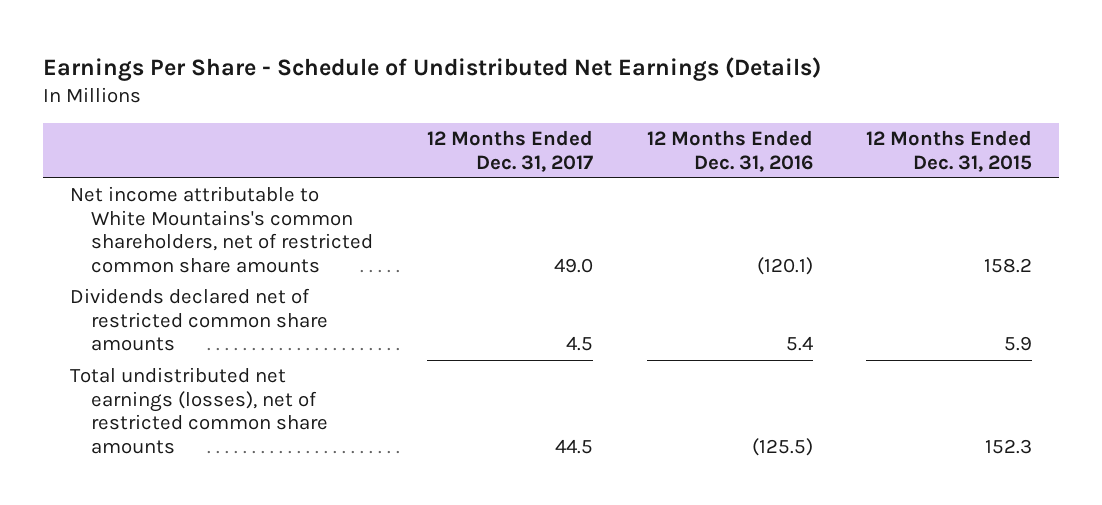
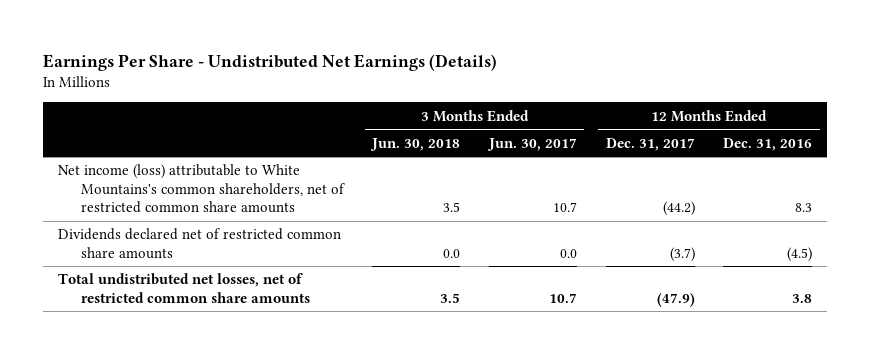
- Earnings Per Share - Schedule of Undistributed Net Earnings (Details)
+ Earnings Per Share - Undistributed Net Earnings (Details)
- | 12 Months Ended Dec. 31, 2017 | 12 Months Ended Dec. 31, 2016 | 12 Months Ended Dec. 31, 2015
+ | 3 Months Ended Jun. 30, 2018 | 3 Months Ended Jun. 30, 2017 | 12 Months Ended Dec. 31, 2017 | 12 Months Ended Dec. 31, 2016
- Net income attributable to White Mountains's common shareholders, net of restricted common share amounts | 49.0 | (120.1) | 158.2
- Dividends declared net of restricted common share amounts | 4.5 | 5.4 | 5.9
- Total undistributed net earnings (losses), net of restricted common share amounts | 44.5 | (125.5) | 152.3
+ Net income (loss) attributable to White Mountains's common shareholders, net of restricted common share amounts | 3.5 | 10.7 | (44.2) | 8.3
+ Dividends declared net of restricted common share amounts | 0.0 | 0.0 | (3.7) | (4.5)
+ Total undistributed net losses, net of restricted common share amounts | 3.5 | 10.7 | (47.9) | 3.8

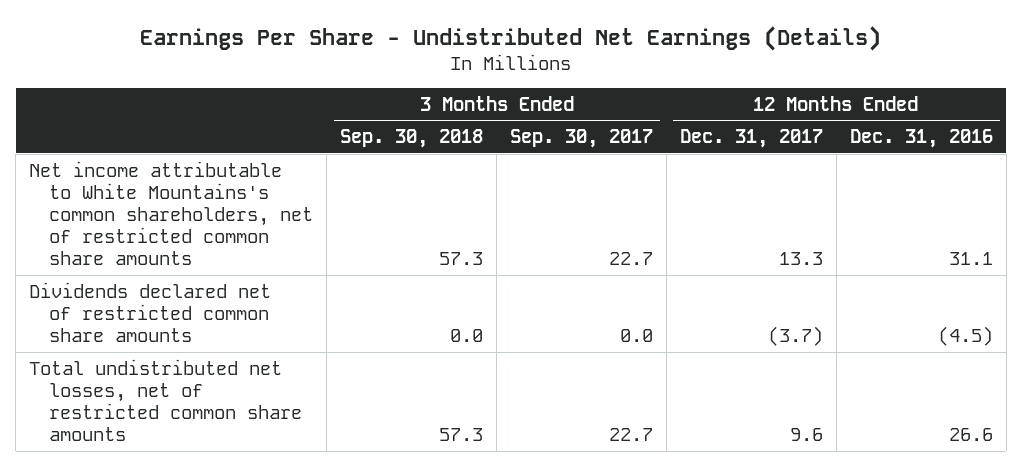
- | 3 Months Ended Jun. 30, 2018 | 3 Months Ended Jun. 30, 2017 | 12 Months Ended Dec. 31, 2017 | 12 Months Ended Dec. 31, 2016
+ | 3 Months Ended Sep. 30, 2018 | 3 Months Ended Sep. 30, 2017 | 12 Months Ended Dec. 31, 2017 | 12 Months Ended Dec. 31, 2016
- Net income (loss) attributable to White Mountains's common shareholders, net of restricted common share amounts | 3.5 | 10.7 | (44.2) | 8.3
+ Net income attributable to White Mountains's common shareholders, net of restricted common share amounts | 57.3 | 22.7 | 13.3 | 31.1
- Total undistributed net losses, net of restricted common share amounts | 3.5 | 10.7 | (47.9) | 3.8
+ Total undistributed net losses, net of restricted common share amounts | 57.3 | 22.7 | 9.6 | 26.6

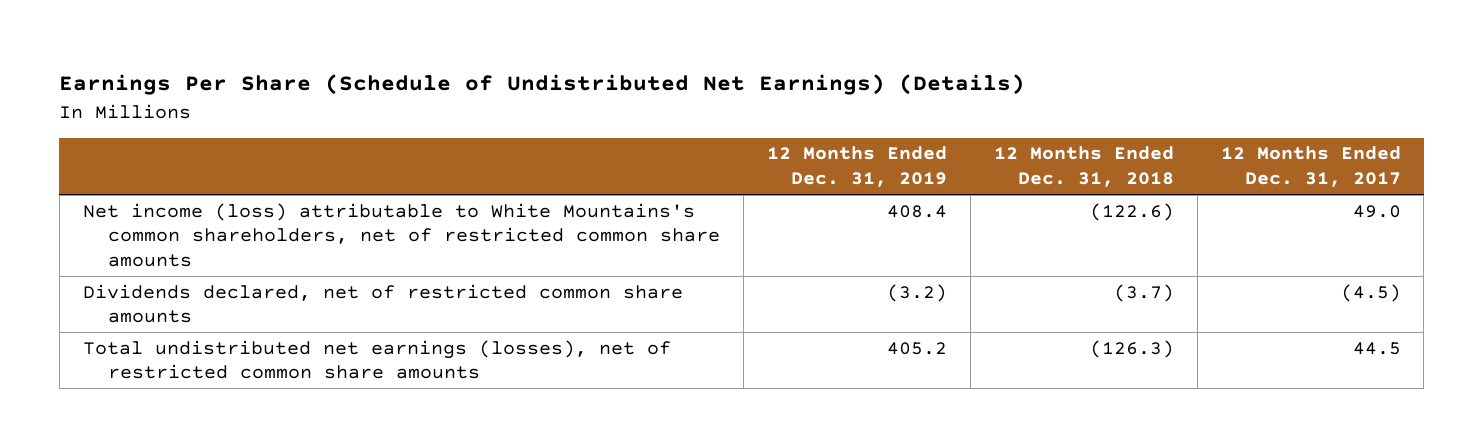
- Earnings Per Share - Undistributed Net Earnings (Details)
+ Earnings Per Share (Schedule of Undistributed Net Earnings) (Details)
- | 3 Months Ended Sep. 30, 2018 | 3 Months Ended Sep. 30, 2017 | 12 Months Ended Dec. 31, 2017 | 12 Months Ended Dec. 31, 2016
+ | 12 Months Ended Dec. 31, 2019 | 12 Months Ended Dec. 31, 2018 | 12 Months Ended Dec. 31, 2017
- Net income attributable to White Mountains's common shareholders, net of restricted common share amounts | 57.3 | 22.7 | 13.3 | 31.1
- Dividends declared net of restricted common share amounts | 0.0 | 0.0 | (3.7) | (4.5)
- Total undistributed net losses, net of restricted common share amounts | 57.3 | 22.7 | 9.6 | 26.6
+ Net income (loss) attributable to White Mountains's common shareholders, net of restricted common share amounts | 408.4 | (122.6) | 49.0
+ Dividends declared, net of restricted common share amounts | (3.2) | (3.7) | (4.5)
+ Total undistributed net earnings (losses), net of restricted common share amounts | 405.2 | (126.3) | 44.5

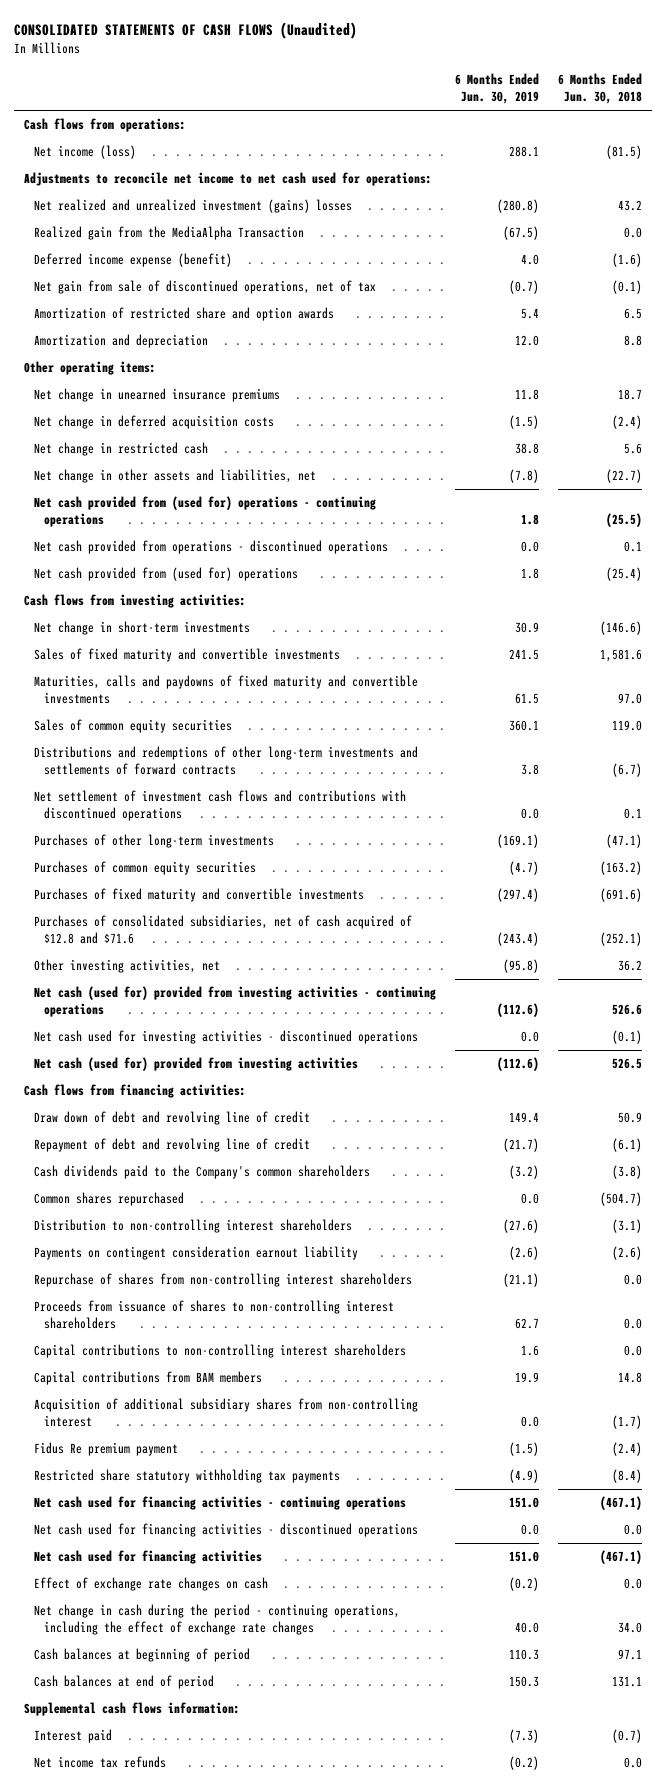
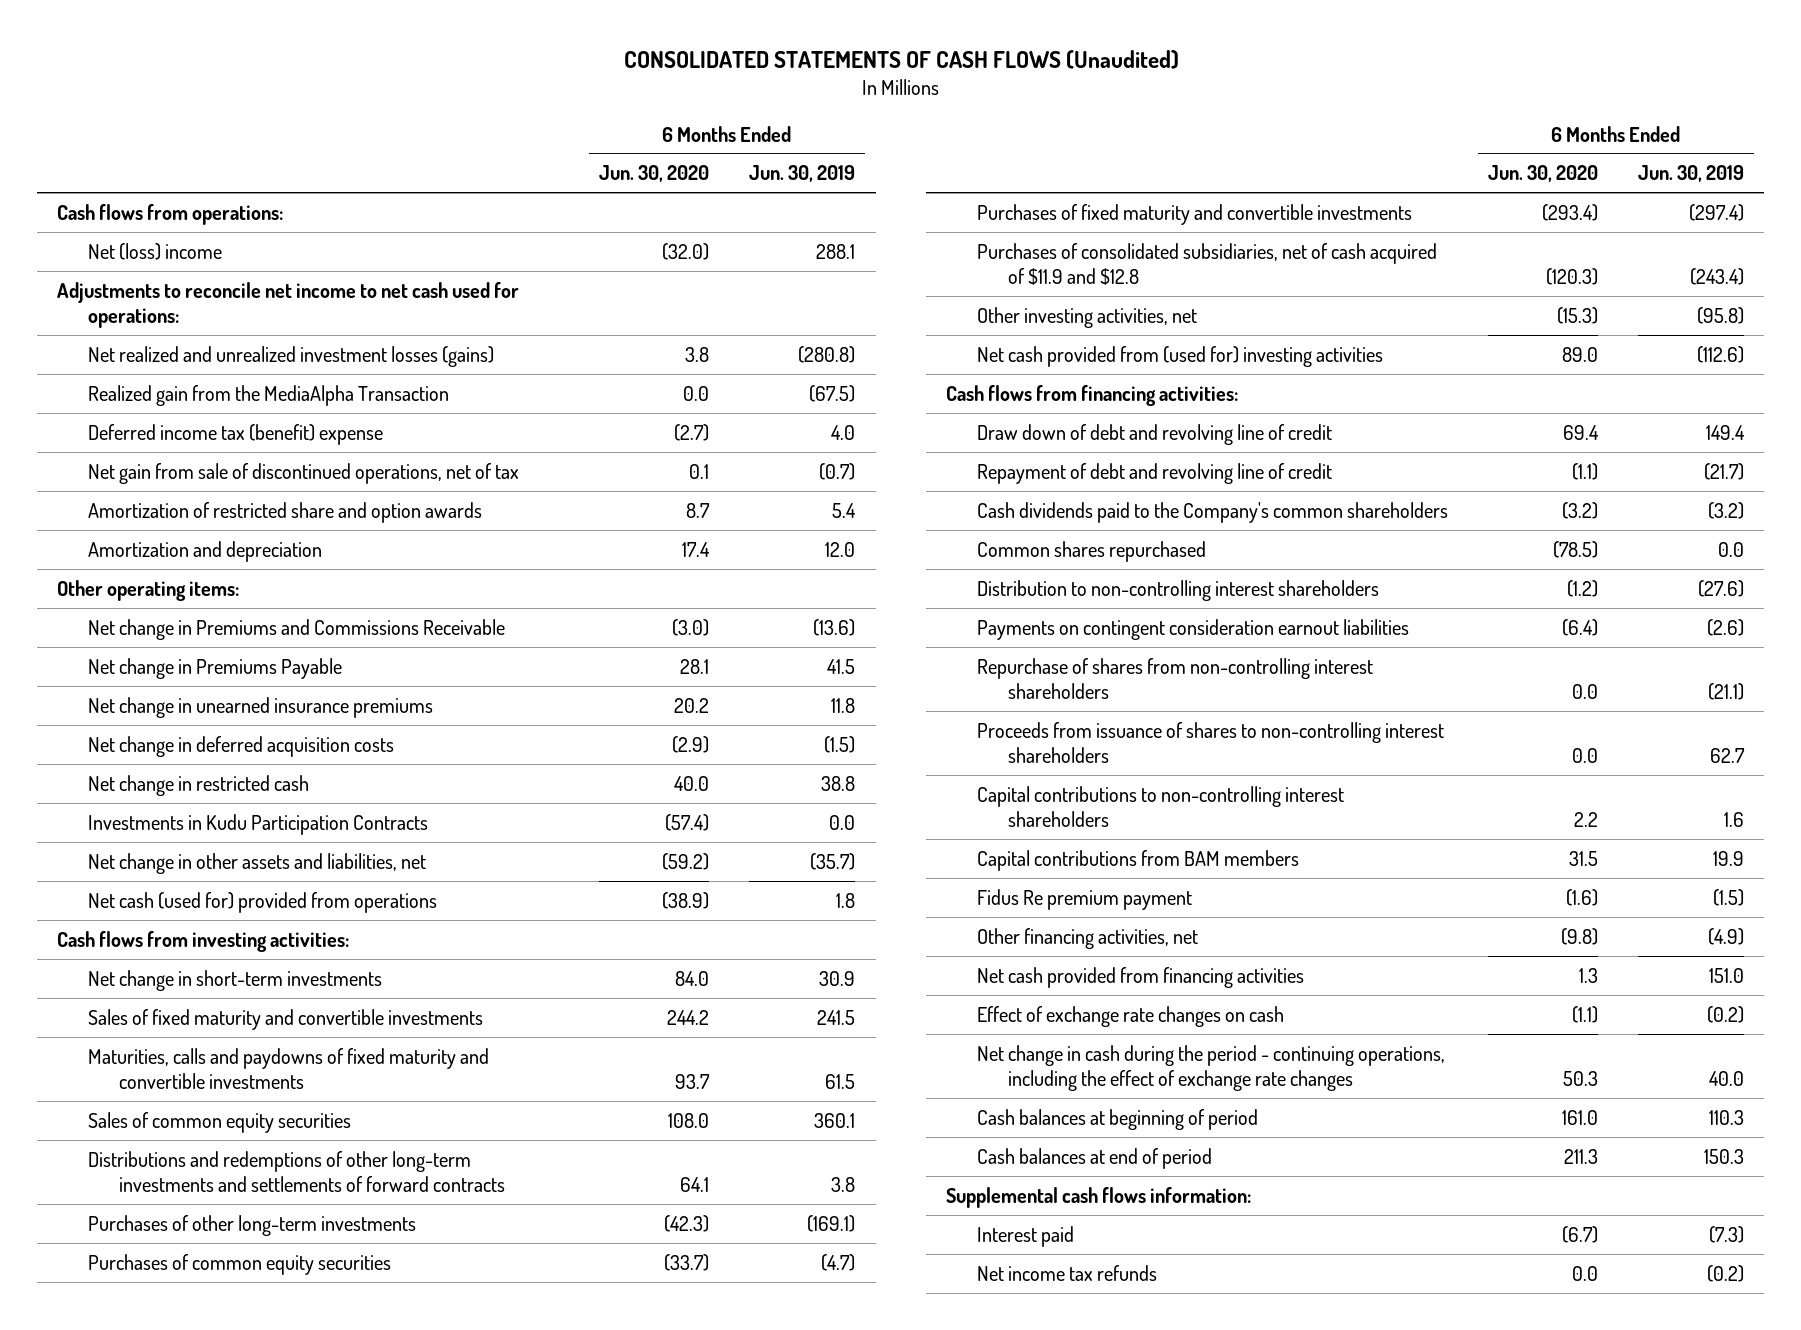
- | 6 Months Ended Jun. 30, 2019 | 6 Months Ended Jun. 30, 2018
+ | 6 Months Ended Jun. 30, 2020 | 6 Months Ended Jun. 30, 2019
- Net income (loss) | 288.1 | (81.5)
+ Net (loss) income | (32.0) | 288.1
- Net realized and unrealized investment (gains) losses | (280.8) | 43.2
+ Net realized and unrealized investment losses (gains) | 3.8 | (280.8)
- Deferred income expense (benefit) | 4.0 | (1.6)
+ Deferred income tax (benefit) expense | (2.7) | 4.0
+ Net change in Premiums and Commissions Receivable | (3.0) | (13.6)
+ Net change in Premiums Payable | 28.1 | 41.5
- Net change in other assets and liabilities, net | (7.8) | (22.7)
- Net cash provided from (used for) operations - continuing operations | 1.8 | (25.5)
- Net cash provided from operations - discontinued operations | 0.0 | 0.1
- Net cash provided from (used for) operations | 1.8 | (25.4)
+ Investments in Kudu Participation Contracts | (57.4) | 0.0
+ Net change in other assets and liabilities, net | (59.2) | (35.7)
+ Net cash (used for) provided from operations | (38.9) | 1.8
- Net settlement of investment cash flows and contributions with discontinued operations | 0.0 | 0.1
- Purchases of consolidated subsidiaries, net of cash acquired of $12.8 and $71.6 | (243.4) | (252.1)
+ Purchases of consolidated subsidiaries, net of cash acquired of $11.9 and $12.8 | (120.3) | (243.4)
- Net cash (used for) provided from investing activities - continuing operations | (112.6) | 526.6
- Net cash used for investing activities - discontinued operations | 0.0 | (0.1)
- Net cash (used for) provided from investing activities | (112.6) | 526.5
+ Net cash provided from (used for) investing activities | 89.0 | (112.6)
- Payments on contingent consideration earnout liability | (2.6) | (2.6)
+ Payments on contingent consideration earnout liabilities | (6.4) | (2.6)
- Acquisition of additional subsidiary shares from non-controlling interest | 0.0 | (1.7)
- Restricted share statutory withholding tax payments | (4.9) | (8.4)
- Net cash used for financing activities - continuing operations | 151.0 | (467.1)
- Net cash used for financing activities - discontinued operations | 0.0 | 0.0
- Net cash used for financing activities | 151.0 | (467.1)
+ Other financing activities, net | (9.8) | (4.9)
+ Net cash provided from financing activities | 1.3 | 151.0

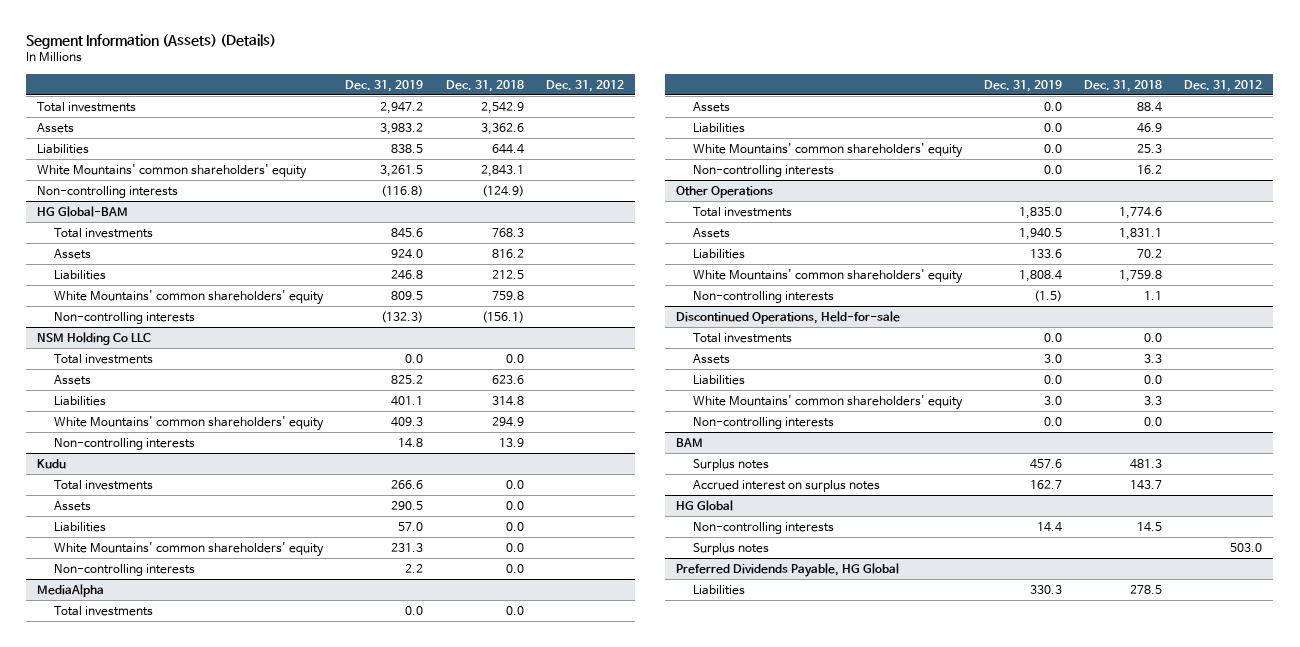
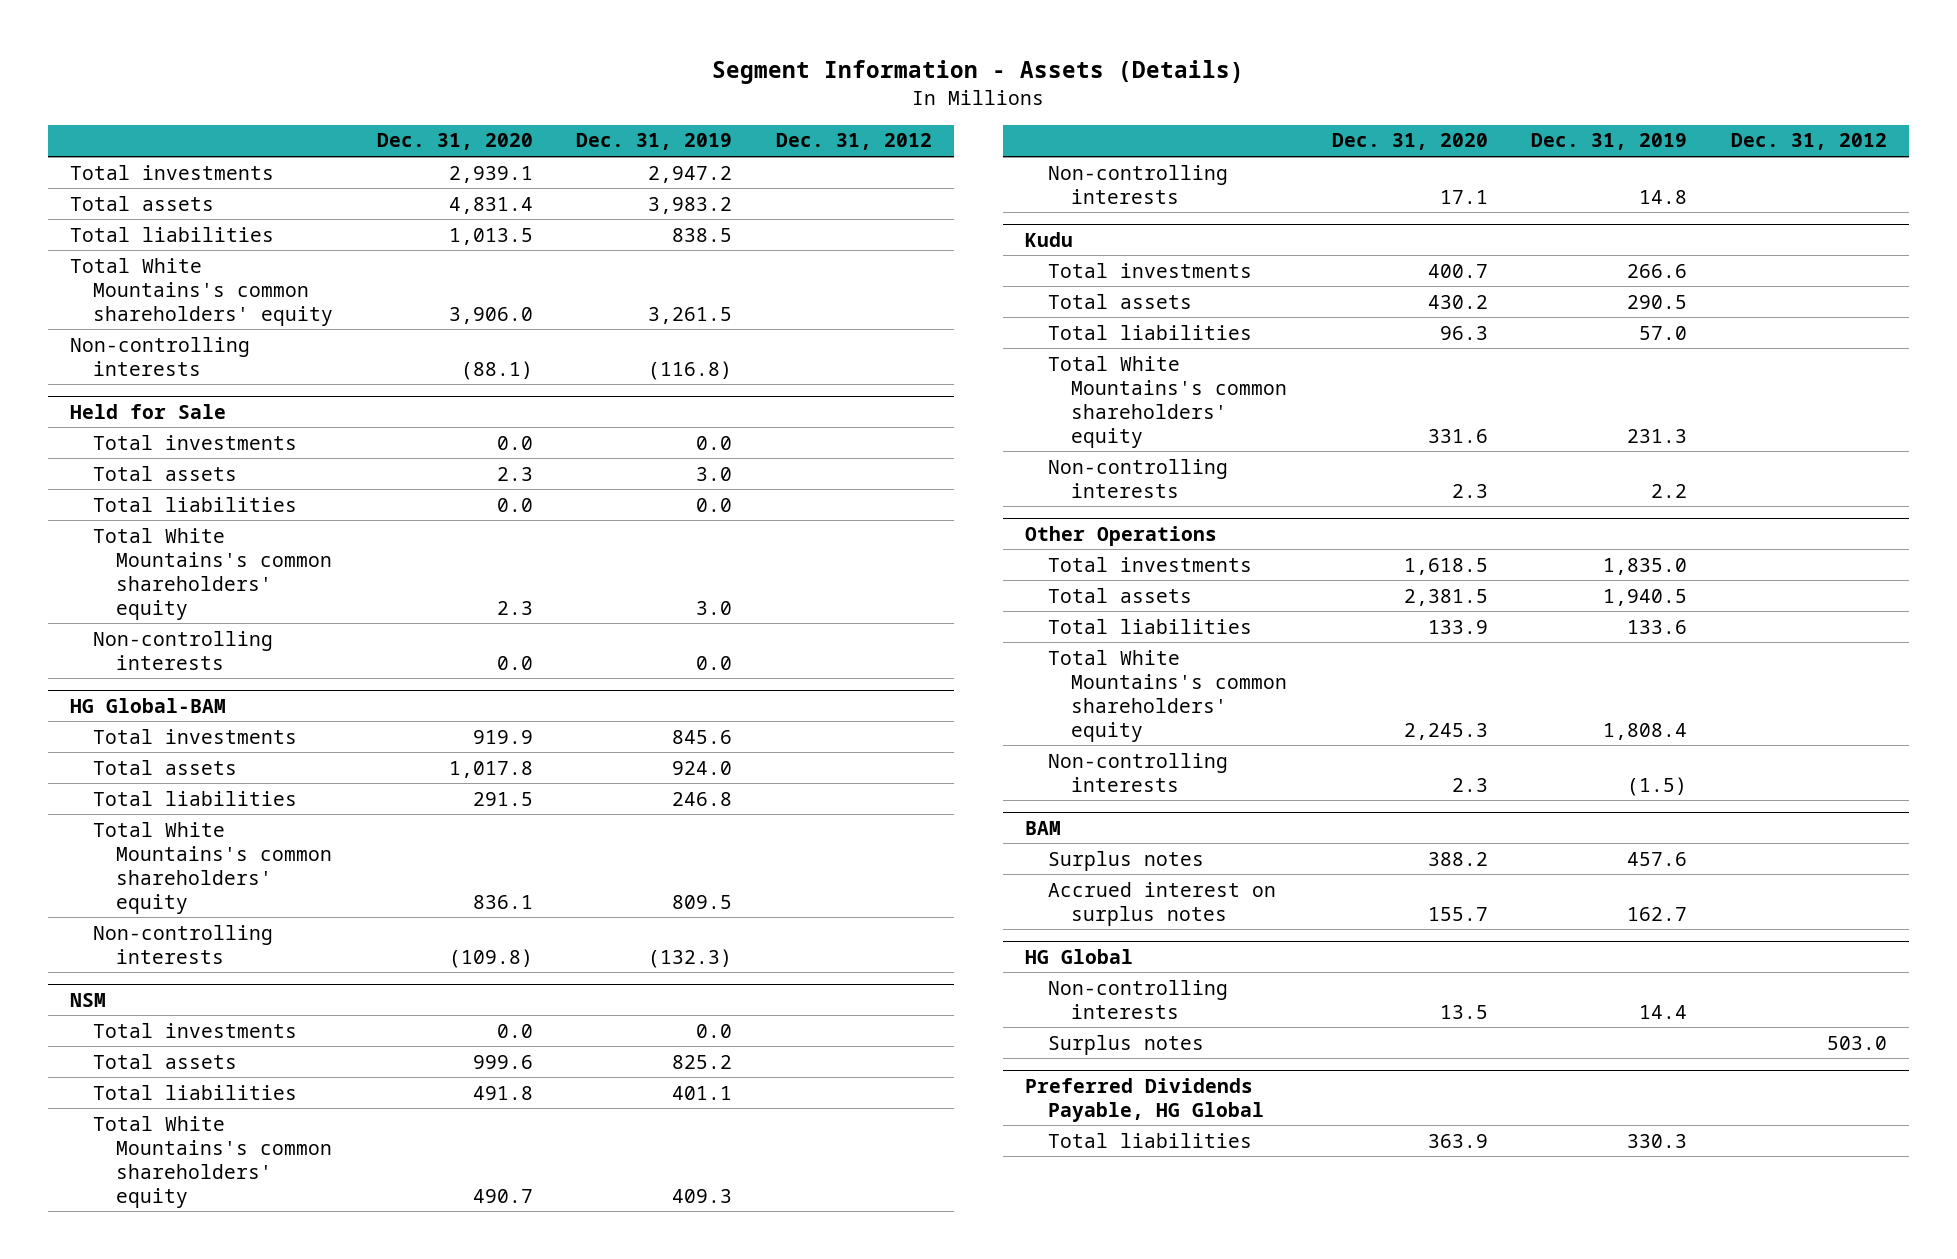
- Segment Information (Assets) (Details)
+ Segment Information - Assets (Details)
- | Dec. 31, 2019 | Dec. 31, 2018 | Dec. 31, 2012
+ | Dec. 31, 2020 | Dec. 31, 2019 | Dec. 31, 2012
- Assets | 3,983.2 | 3,362.6 |
- Liabilities | 838.5 | 644.4 |
- White Mountains' common shareholders' equity | 3,261.5 | 2,843.1 |
+ Total assets | 4,831.4 | 3,983.2 |
+ Total liabilities | 1,013.5 | 838.5 |
+ Total White Mountains's common shareholders' equity | 3,906.0 | 3,261.5 |
+ Held for Sale
+ Total investments | 0.0 | 0.0 |
+ Total assets | 2.3 | 3.0 |
+ Total liabilities | 0.0 | 0.0 |
+ Total White Mountains's common shareholders' equity | 2.3 | 3.0 |
+ Non-controlling interests | 0.0 | 0.0 |
@ HG Global-BAM
- Assets | 924.0 | 816.2 |
- Liabilities | 246.8 | 212.5 |
- White Mountains' common shareholders' equity | 809.5 | 759.8 |
+ Total assets | 1,017.8 | 924.0 |
+ Total liabilities | 291.5 | 246.8 |
+ Total White Mountains's common shareholders' equity | 836.1 | 809.5 |
- NSM Holding Co LLC
+ NSM
- Assets | 825.2 | 623.6 |
- Liabilities | 401.1 | 314.8 |
- White Mountains' common shareholders' equity | 409.3 | 294.9 |
+ Total assets | 999.6 | 825.2 |
+ Total liabilities | 491.8 | 401.1 |
+ Total White Mountains's common shareholders' equity | 490.7 | 409.3 |
@ Kudu
- Assets | 290.5 | 0.0 |
- Liabilities | 57.0 | 0.0 |
- White Mountains' common shareholders' equity | 231.3 | 0.0 |
+ Total assets | 430.2 | 290.5 |
+ Total liabilities | 96.3 | 57.0 |
+ Total White Mountains's common shareholders' equity | 331.6 | 231.3 |
- MediaAlpha
- Total investments | 0.0 | 0.0 |
- Assets | 0.0 | 88.4 |
- Liabilities | 0.0 | 46.9 |
- White Mountains' common shareholders' equity | 0.0 | 25.3 |
- Non-controlling interests | 0.0 | 16.2 |
@ Other Operations
- Assets | 1,940.5 | 1,831.1 |
- Liabilities | 133.6 | 70.2 |
- White Mountains' common shareholders' equity | 1,808.4 | 1,759.8 |
+ Total assets | 2,381.5 | 1,940.5 |
+ Total liabilities | 133.9 | 133.6 |
+ Total White Mountains's common shareholders' equity | 2,245.3 | 1,808.4 |
- Discontinued Operations, Held-for-sale
- Total investments | 0.0 | 0.0 |
- Assets | 3.0 | 3.3 |
- Liabilities | 0.0 | 0.0 |
- White Mountains' common shareholders' equity | 3.0 | 3.3 |
- Non-controlling interests | 0.0 | 0.0 |
@ Preferred Dividends Payable, HG Global
- Liabilities | 330.3 | 278.5 |
+ Total liabilities | 363.9 | 330.3 |

